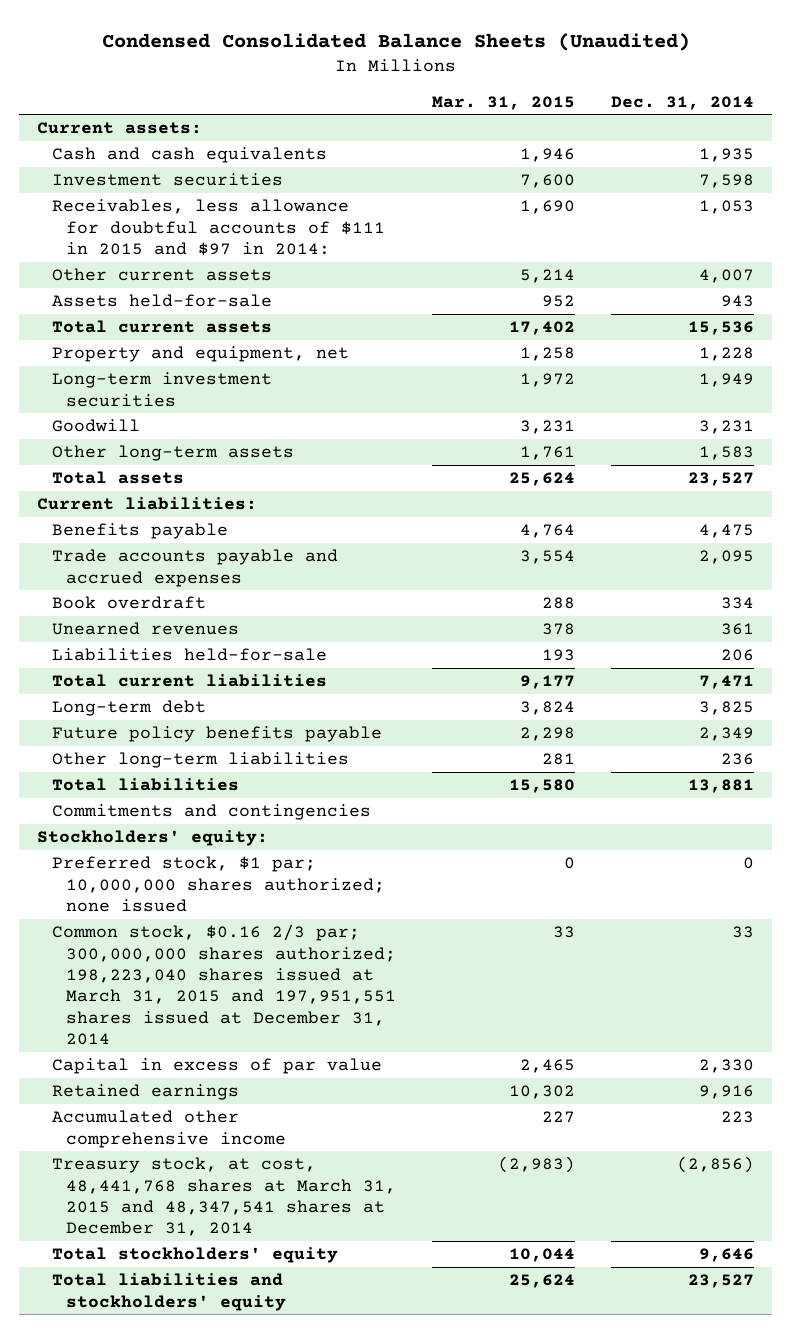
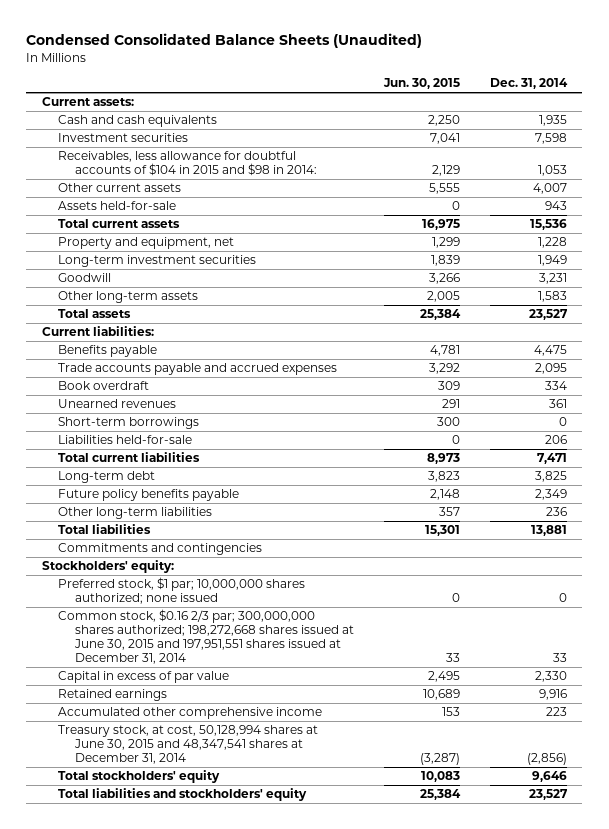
- | Mar. 31, 2015 | Dec. 31, 2014
+ | Jun. 30, 2015 | Dec. 31, 2014
- Receivables, less allowance for doubtful accounts of $111 in 2015 and $97 in 2014: | 1,690 | 1,053
+ Receivables, less allowance for doubtful accounts of $104 in 2015 and $98 in 2014: | 2,129 | 1,053
+ Short-term borrowings | 300 | 0
- Common stock, $0.16 2/3 par; 300,000,000 shares authorized; 198,223,040 shares issued at March 31, 2015 and 197,951,551 shares issued at December 31, 2014 | 33 | 33
+ Common stock, $0.16 2/3 par; 300,000,000 shares authorized; 198,272,668 shares issued at June 30, 2015 and 197,951,551 shares issued at December 31, 2014 | 33 | 33
- Treasury stock, at cost, 48,441,768 shares at March 31, 2015 and 48,347,541 shares at December 31, 2014 | (2,983) | (2,856)
+ Treasury stock, at cost, 50,128,994 shares at June 30, 2015 and 48,347,541 shares at December 31, 2014 | (3,287) | (2,856)

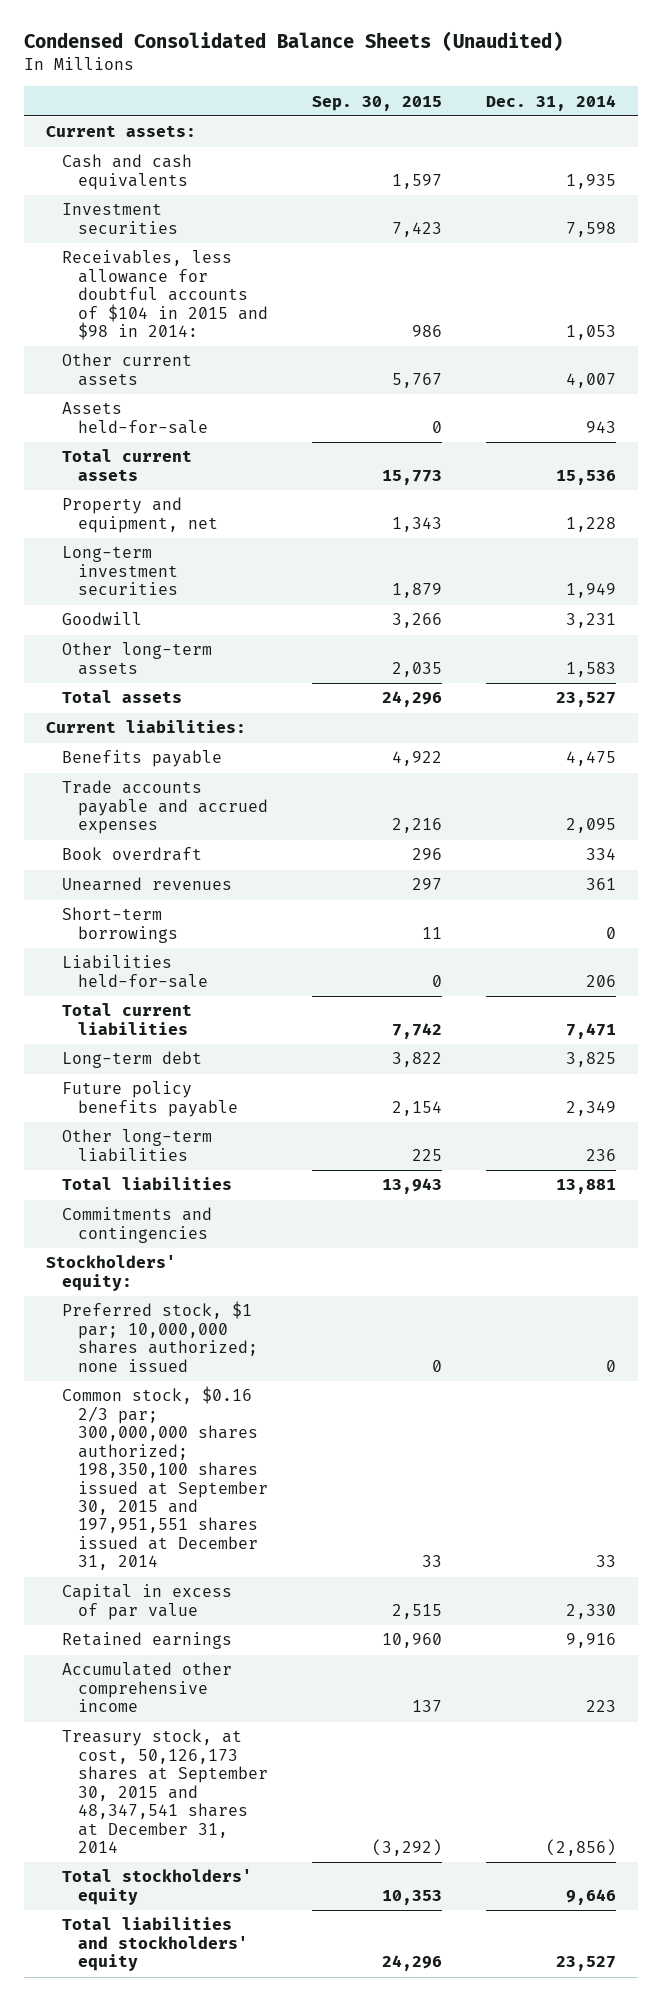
- | Jun. 30, 2015 | Dec. 31, 2014
+ | Sep. 30, 2015 | Dec. 31, 2014
- Common stock, $0.16 2/3 par; 300,000,000 shares authorized; 198,272,668 shares issued at June 30, 2015 and 197,951,551 shares issued at December 31, 2014 | 33 | 33
+ Common stock, $0.16 2/3 par; 300,000,000 shares authorized; 198,350,100 shares issued at September 30, 2015 and 197,951,551 shares issued at December 31, 2014 | 33 | 33
- Treasury stock, at cost, 50,128,994 shares at June 30, 2015 and 48,347,541 shares at December 31, 2014 | (3,287) | (2,856)
+ Treasury stock, at cost, 50,126,173 shares at September 30, 2015 and 48,347,541 shares at December 31, 2014 | (3,292) | (2,856)

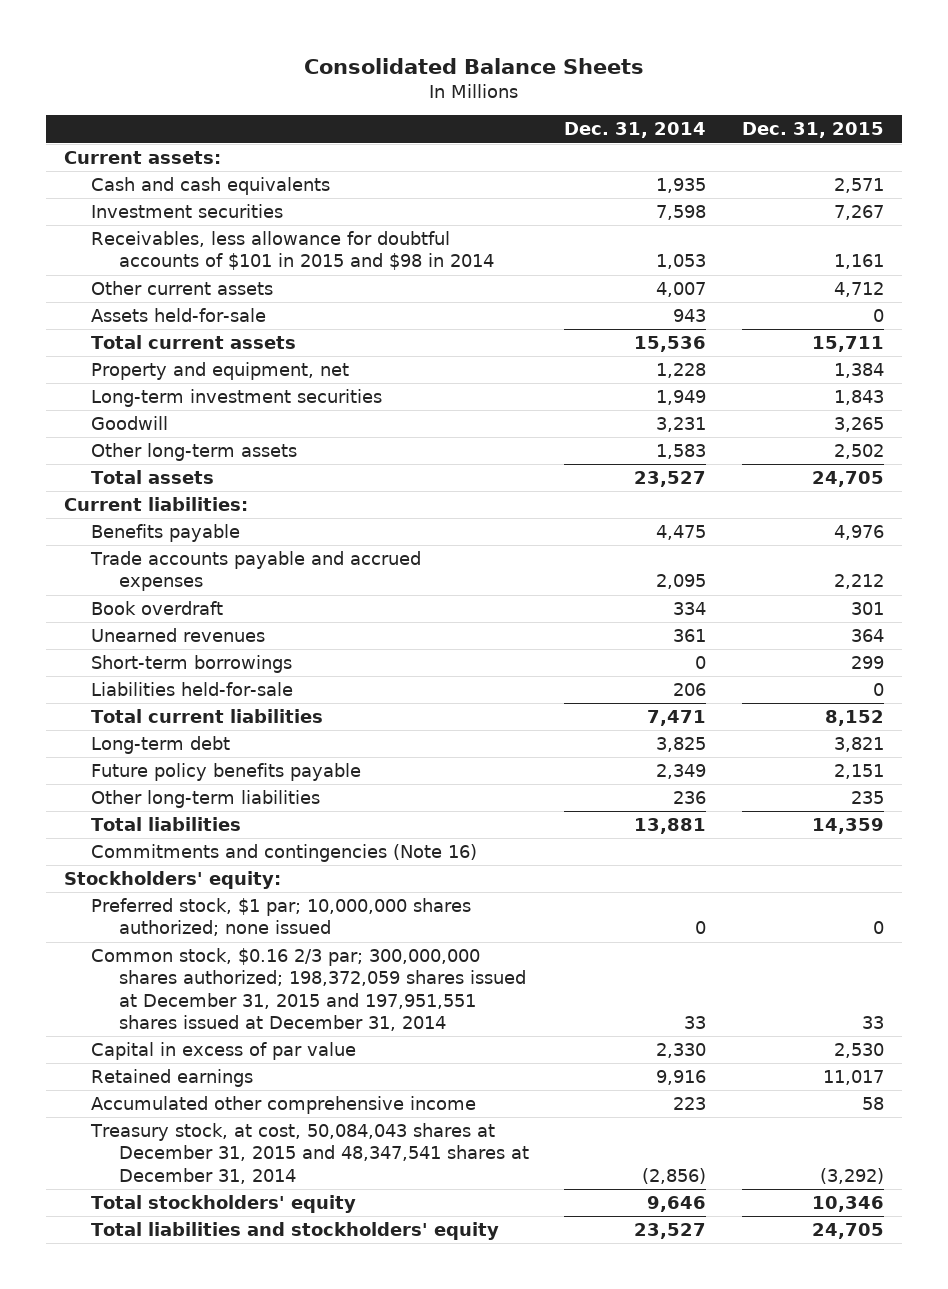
- Condensed Consolidated Balance Sheets (Unaudited)
+ Consolidated Balance Sheets
- | Sep. 30, 2015 | Dec. 31, 2014
+ | Dec. 31, 2014 | Dec. 31, 2015
- Receivables, less allowance for doubtful accounts of $104 in 2015 and $98 in 2014: | 986 | 1,053
+ Receivables, less allowance for doubtful accounts of $101 in 2015 and $98 in 2014 | 1,053 | 1,161
- Commitments and contingencies
+ Commitments and contingencies (Note 16)
- Common stock, $0.16 2/3 par; 300,000,000 shares authorized; 198,350,100 shares issued at September 30, 2015 and 197,951,551 shares issued at December 31, 2014 | 33 | 33
+ Common stock, $0.16 2/3 par; 300,000,000 shares authorized; 198,372,059 shares issued at December 31, 2015 and 197,951,551 shares issued at December 31, 2014 | 33 | 33
- Treasury stock, at cost, 50,126,173 shares at September 30, 2015 and 48,347,541 shares at December 31, 2014 | (3,292) | (2,856)
+ Treasury stock, at cost, 50,084,043 shares at December 31, 2015 and 48,347,541 shares at December 31, 2014 | (2,856) | (3,292)

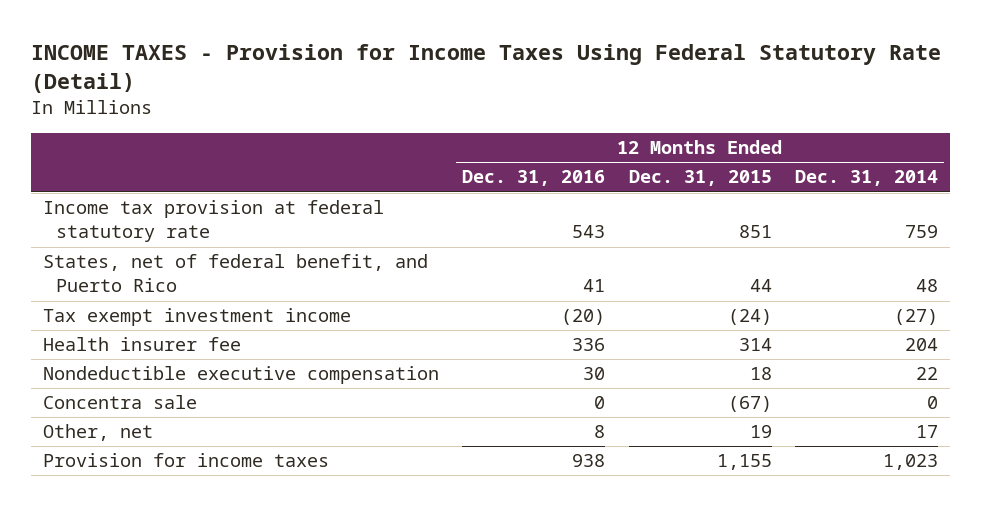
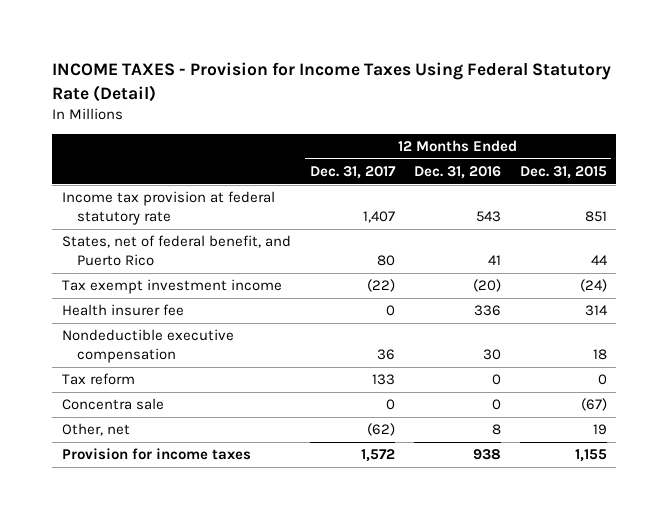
- | 12 Months Ended Dec. 31, 2016 | 12 Months Ended Dec. 31, 2015 | 12 Months Ended Dec. 31, 2014
+ | 12 Months Ended Dec. 31, 2017 | 12 Months Ended Dec. 31, 2016 | 12 Months Ended Dec. 31, 2015
+ Tax reform | 133 | 0 | 0

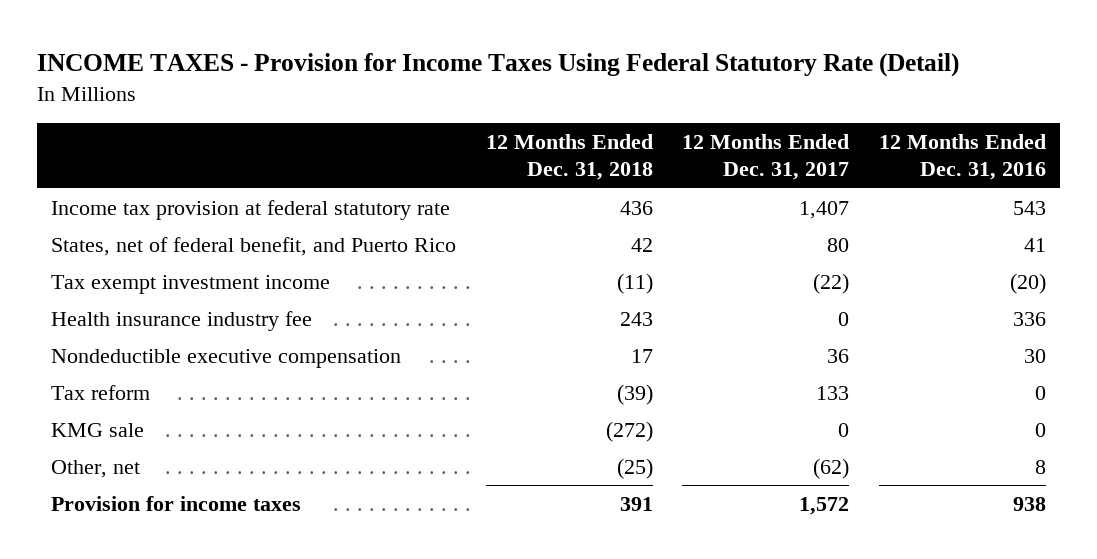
- | 12 Months Ended Dec. 31, 2017 | 12 Months Ended Dec. 31, 2016 | 12 Months Ended Dec. 31, 2015
+ | 12 Months Ended Dec. 31, 2018 | 12 Months Ended Dec. 31, 2017 | 12 Months Ended Dec. 31, 2016
- Health insurer fee | 0 | 336 | 314
+ Health insurance industry fee | 243 | 0 | 336
- Concentra sale | 0 | 0 | (67)
+ KMG sale | (272) | 0 | 0

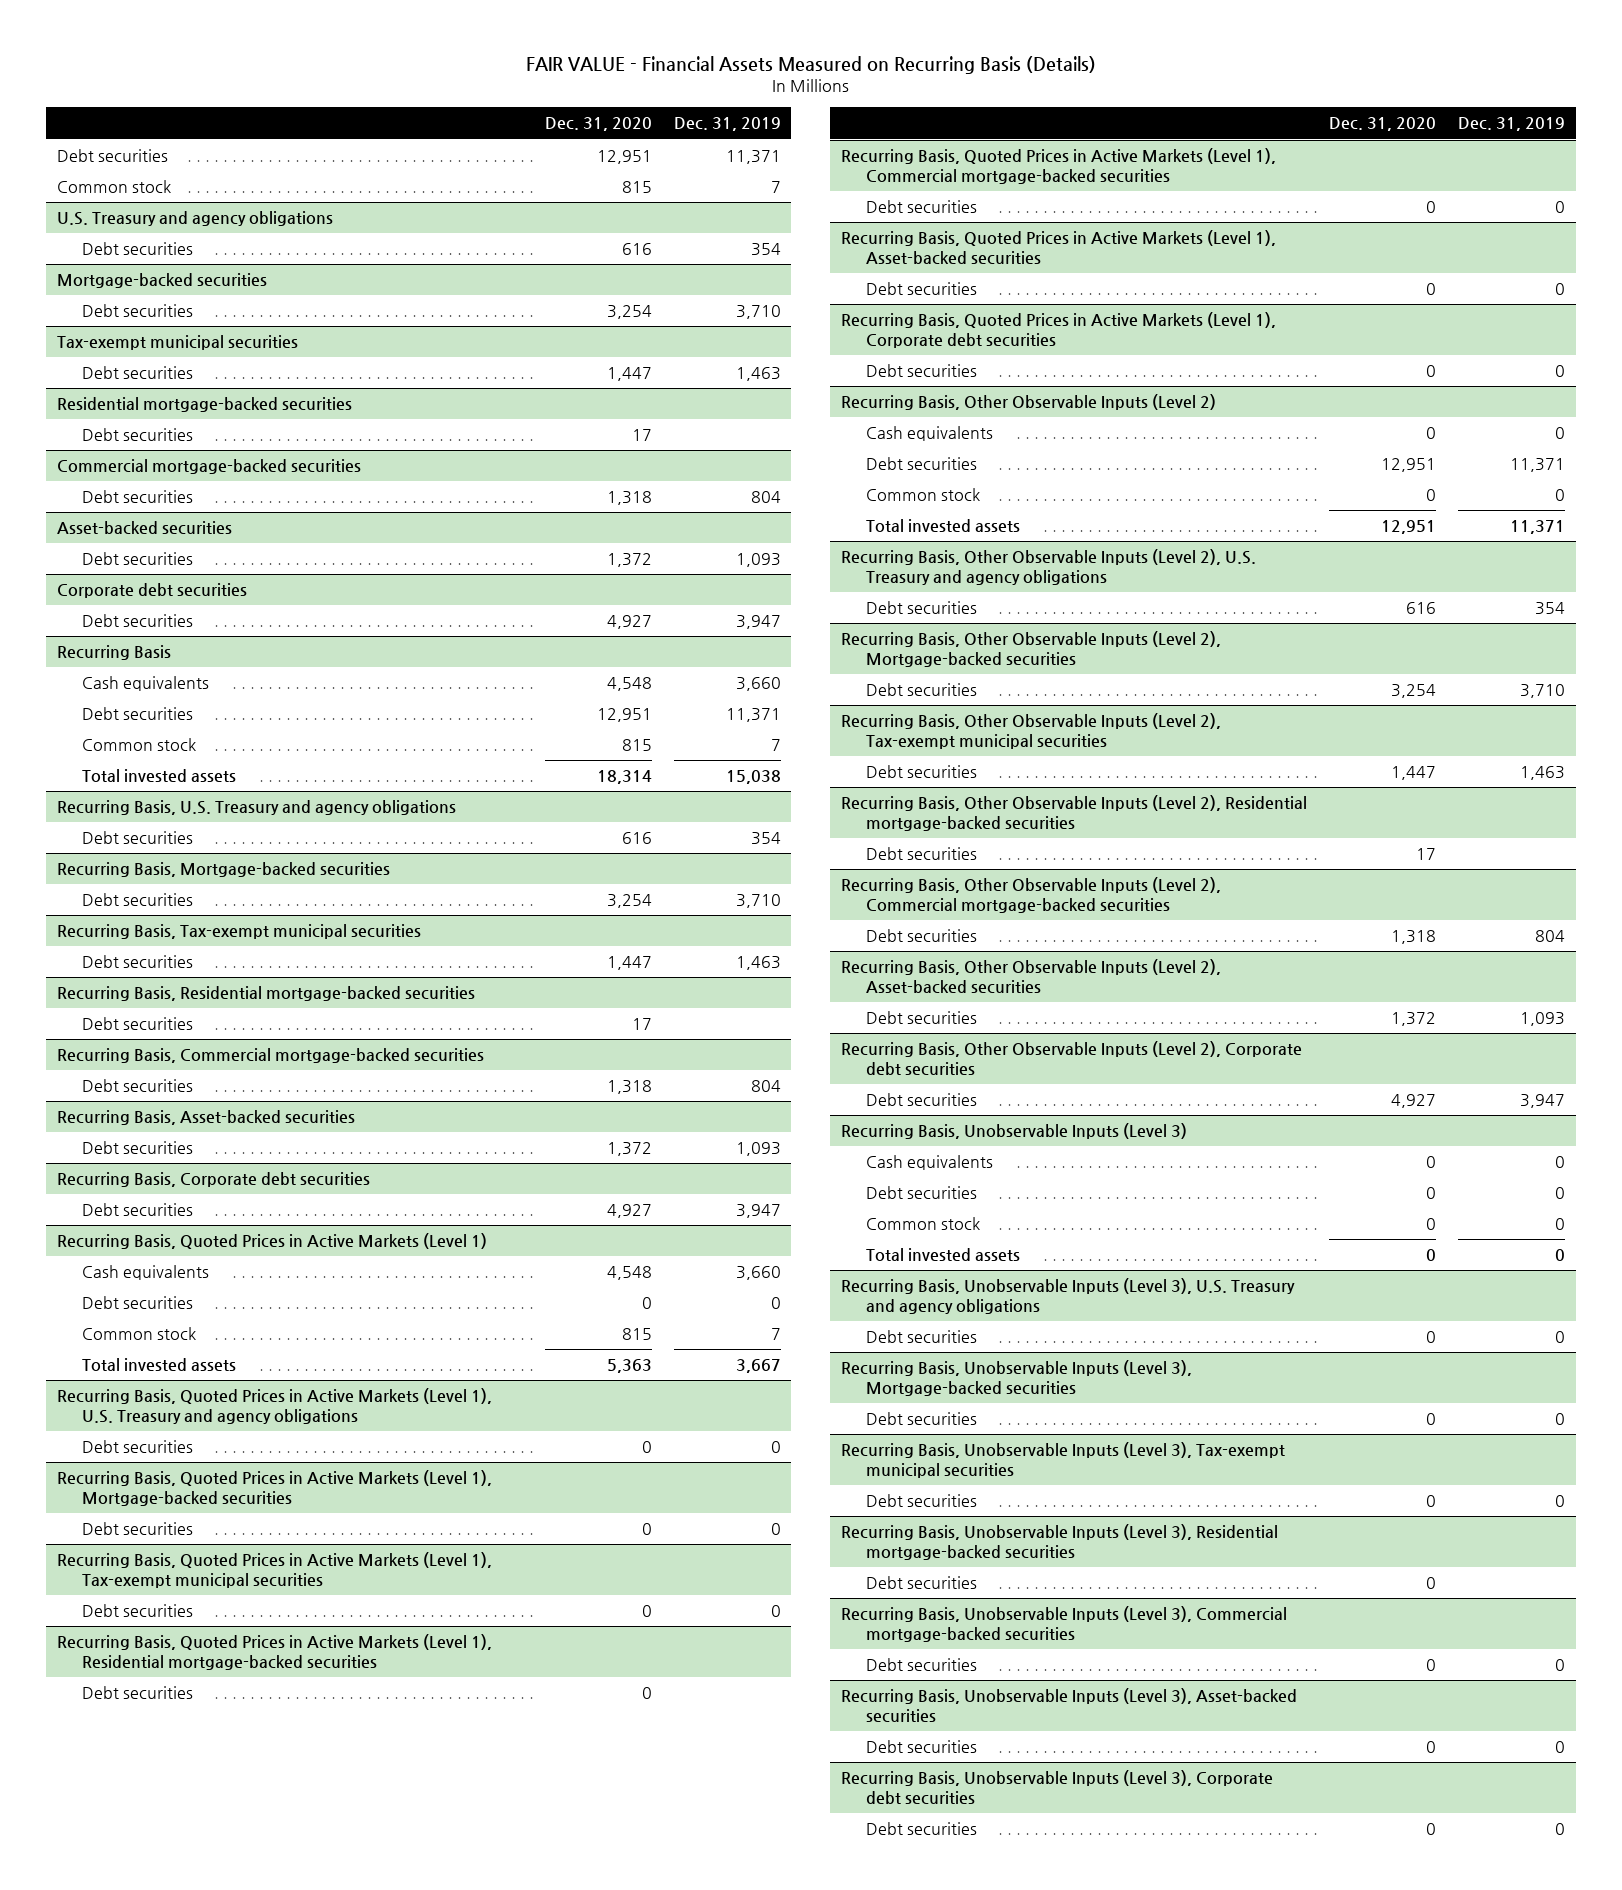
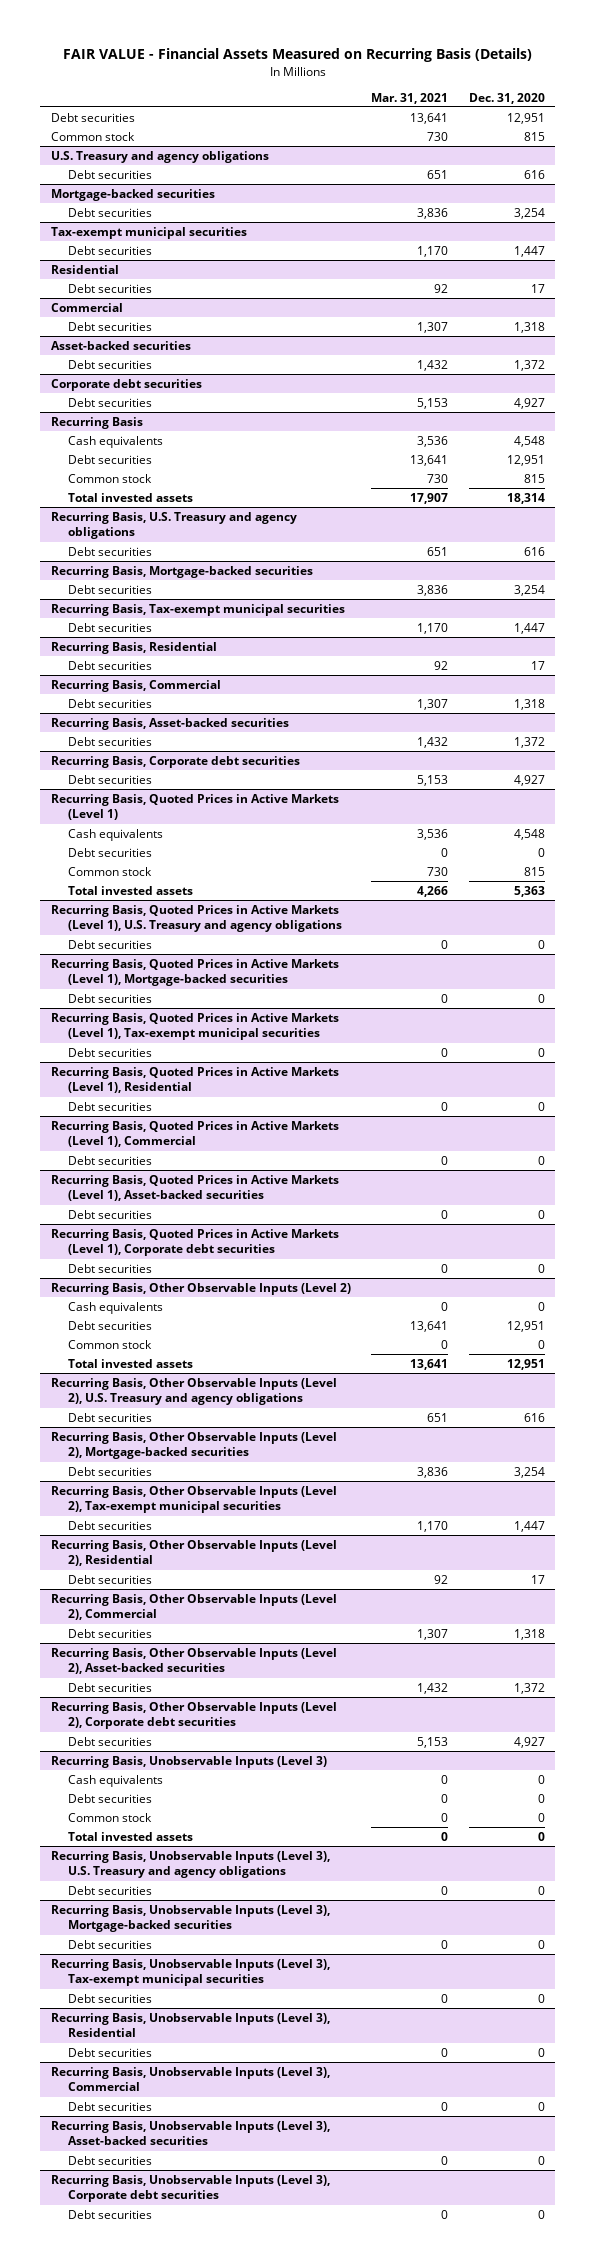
- | Dec. 31, 2020 | Dec. 31, 2019
+ | Mar. 31, 2021 | Dec. 31, 2020
- Residential mortgage-backed securities
+ Residential
- Commercial mortgage-backed securities
+ Commercial
- Recurring Basis, Residential mortgage-backed securities
+ Recurring Basis, Residential
- Recurring Basis, Commercial mortgage-backed securities
+ Recurring Basis, Commercial
- Recurring Basis, Quoted Prices in Active Markets (Level 1), Residential mortgage-backed securities
+ Recurring Basis, Quoted Prices in Active Markets (Level 1), Residential
- Recurring Basis, Quoted Prices in Active Markets (Level 1), Commercial mortgage-backed securities
+ Recurring Basis, Quoted Prices in Active Markets (Level 1), Commercial
- Recurring Basis, Other Observable Inputs (Level 2), Residential mortgage-backed securities
+ Recurring Basis, Other Observable Inputs (Level 2), Residential
- Recurring Basis, Other Observable Inputs (Level 2), Commercial mortgage-backed securities
+ Recurring Basis, Other Observable Inputs (Level 2), Commercial
- Recurring Basis, Unobservable Inputs (Level 3), Residential mortgage-backed securities
+ Recurring Basis, Unobservable Inputs (Level 3), Residential
- Recurring Basis, Unobservable Inputs (Level 3), Commercial mortgage-backed securities
+ Recurring Basis, Unobservable Inputs (Level 3), Commercial

